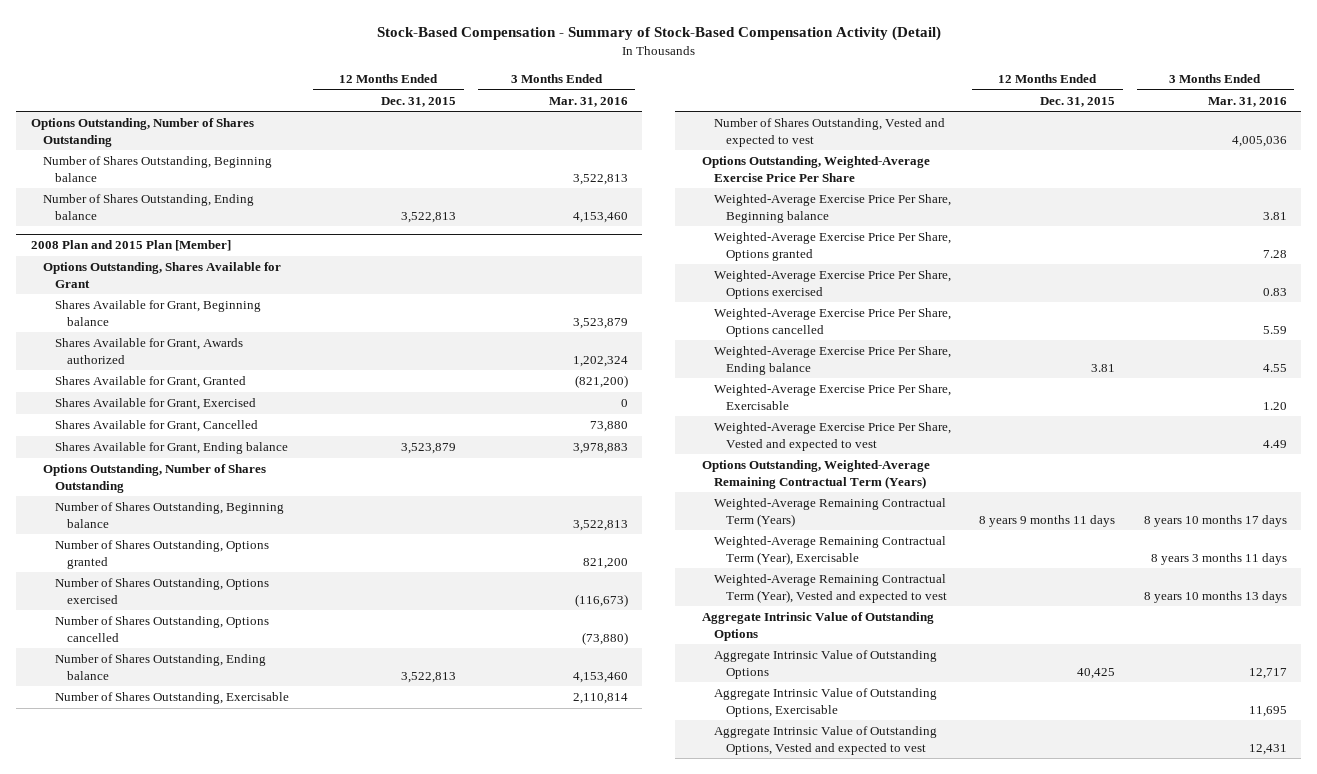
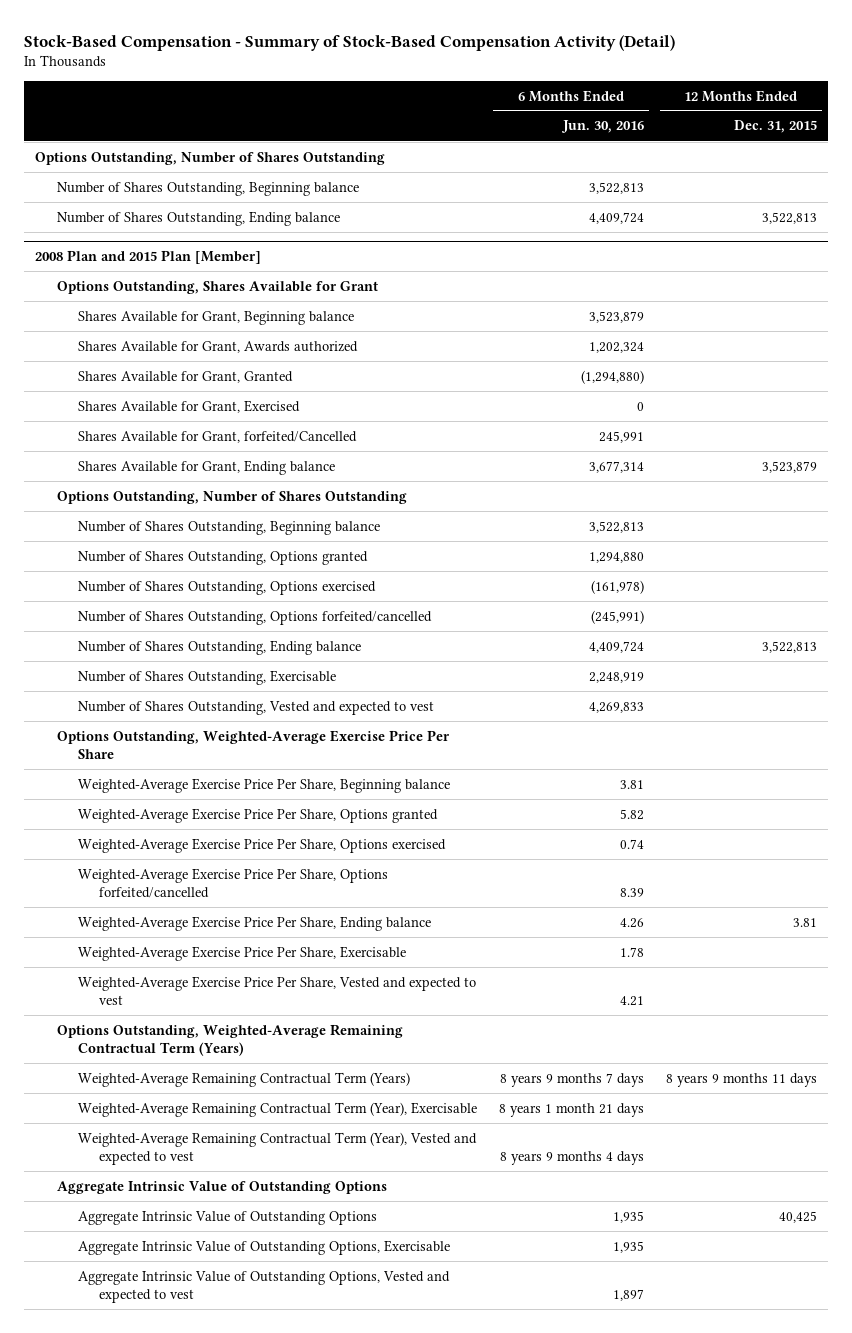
- | 12 Months Ended Dec. 31, 2015 | 3 Months Ended Mar. 31, 2016
+ | 6 Months Ended Jun. 30, 2016 | 12 Months Ended Dec. 31, 2015
@ 2008 Plan and 2015 Plan [Member]
- Shares Available for Grant, Cancelled | | 73,880
+ Shares Available for Grant, forfeited/Cancelled | 245,991 |
- Number of Shares Outstanding, Options cancelled | | (73,880)
+ Number of Shares Outstanding, Options forfeited/cancelled | (245,991) |
- Weighted-Average Exercise Price Per Share, Options cancelled | | 5.59
+ Weighted-Average Exercise Price Per Share, Options forfeited/cancelled | 8.39 |

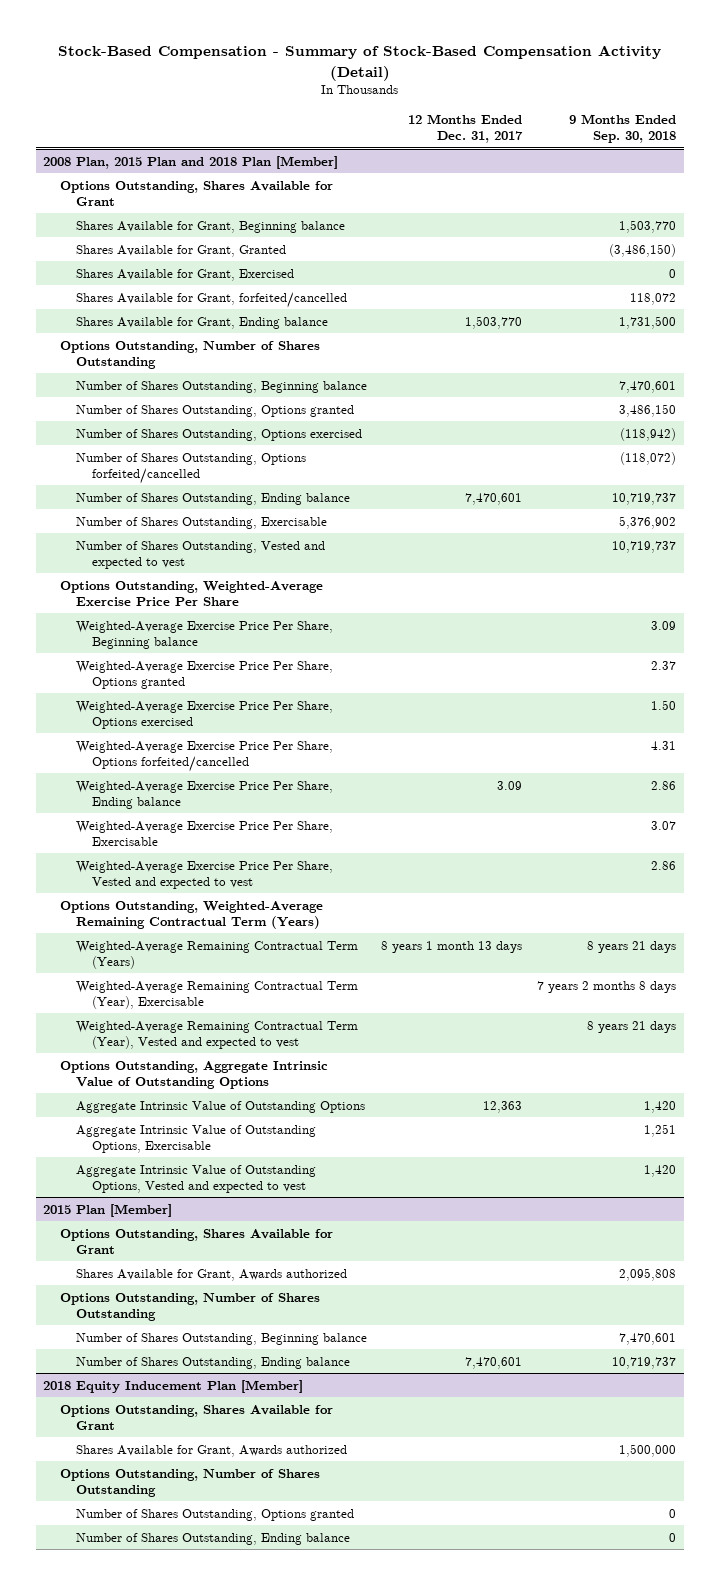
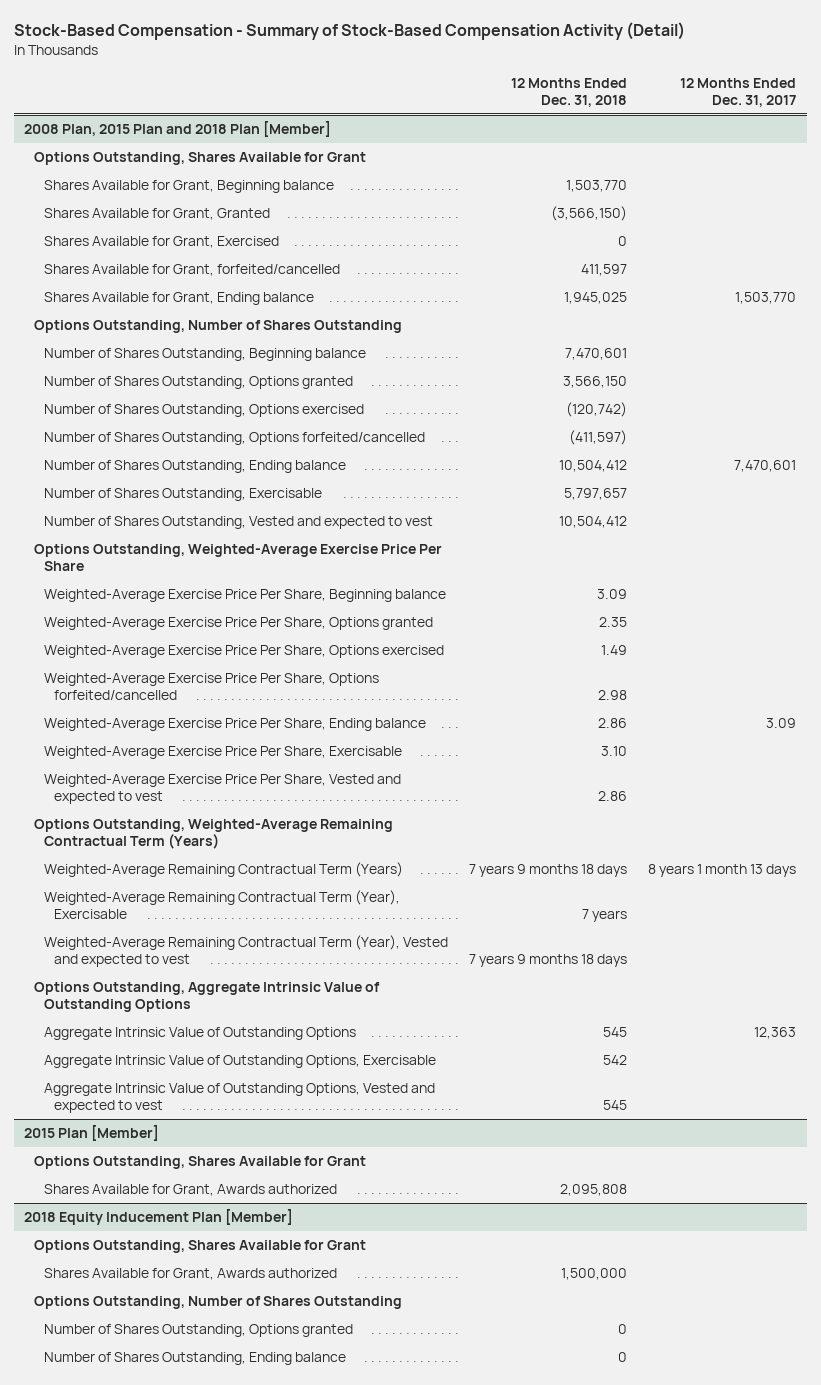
- | 12 Months Ended Dec. 31, 2017 | 9 Months Ended Sep. 30, 2018
+ | 12 Months Ended Dec. 31, 2018 | 12 Months Ended Dec. 31, 2017
@ 2015 Plan [Member]
- Options Outstanding, Number of Shares Outstanding
- Number of Shares Outstanding, Beginning balance | | 7,470,601
- Number of Shares Outstanding, Ending balance | 7,470,601 | 10,719,737

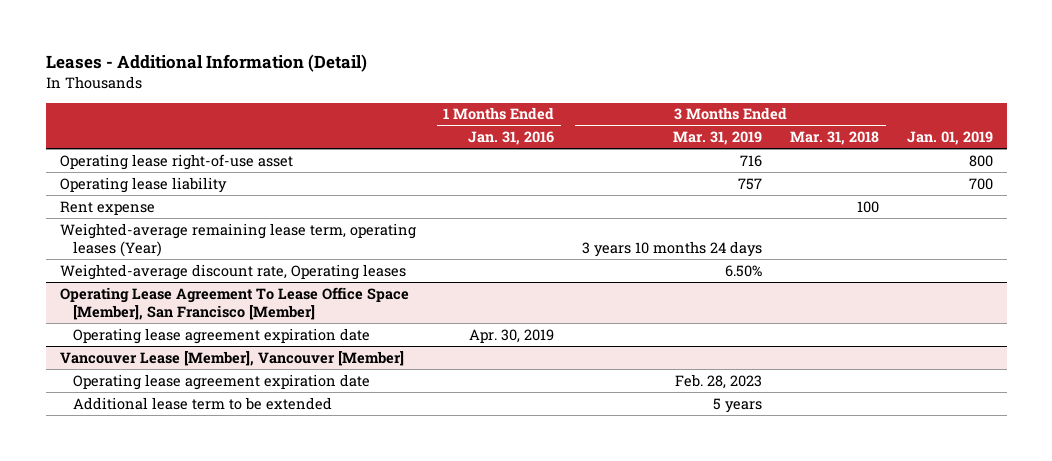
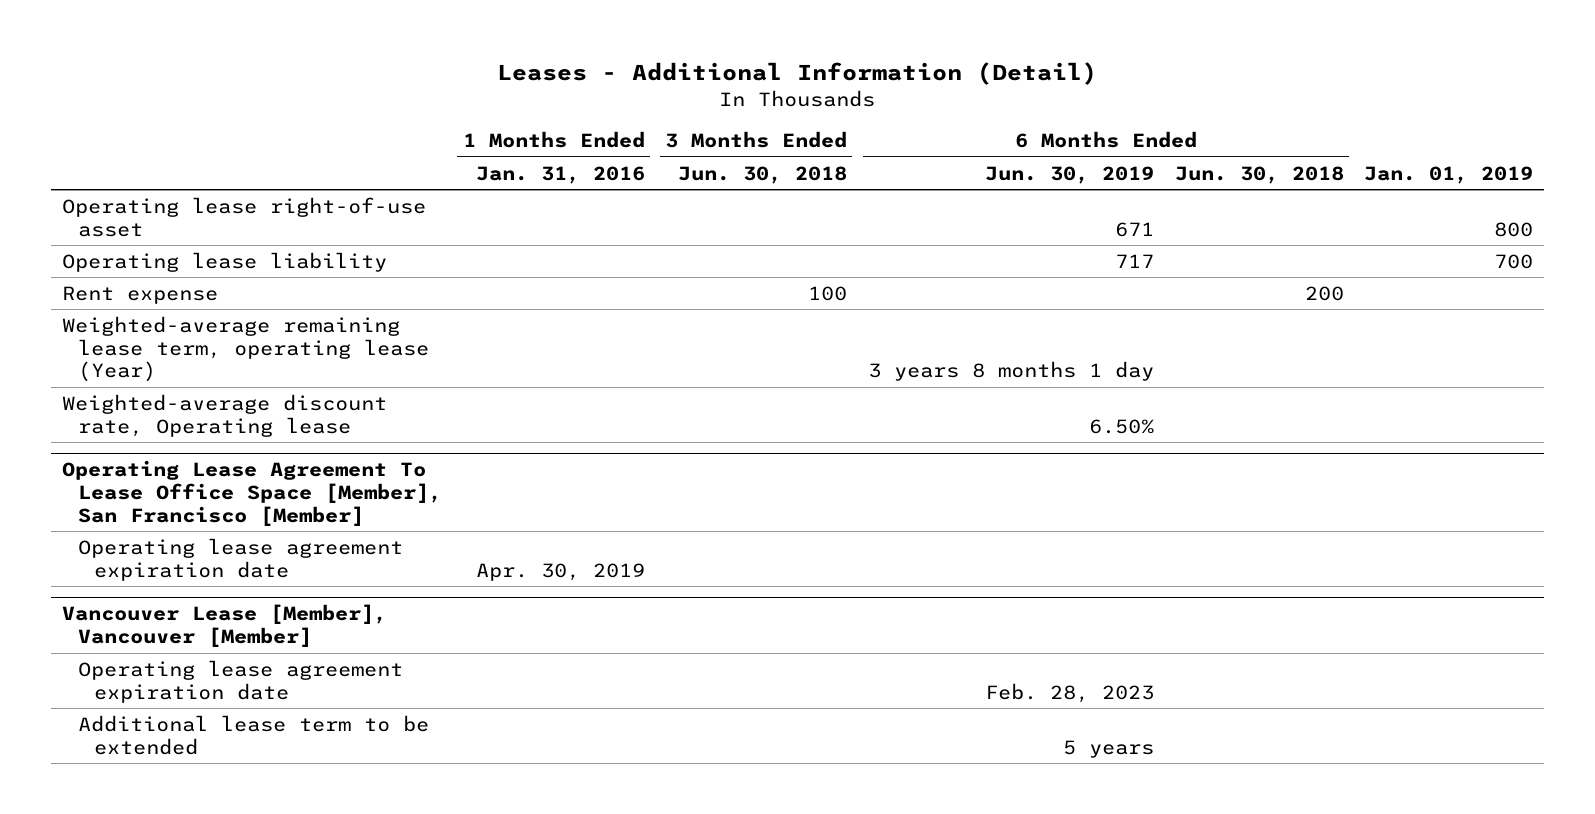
- | 1 Months Ended Jan. 31, 2016 | 3 Months Ended Mar. 31, 2019 | 3 Months Ended Mar. 31, 2018 | Jan. 01, 2019
+ | 1 Months Ended Jan. 31, 2016 | 3 Months Ended Jun. 30, 2018 | 6 Months Ended Jun. 30, 2019 | 6 Months Ended Jun. 30, 2018 | Jan. 01, 2019
- Weighted-average remaining lease term, operating leases (Year) | | 3 years 10 months 24 days | |
- Weighted-average discount rate, Operating leases | | 6.50% | |
+ Weighted-average remaining lease term, operating lease (Year) | | | 3 years 8 months 1 day | |
+ Weighted-average discount rate, Operating lease | | | 6.50% | |

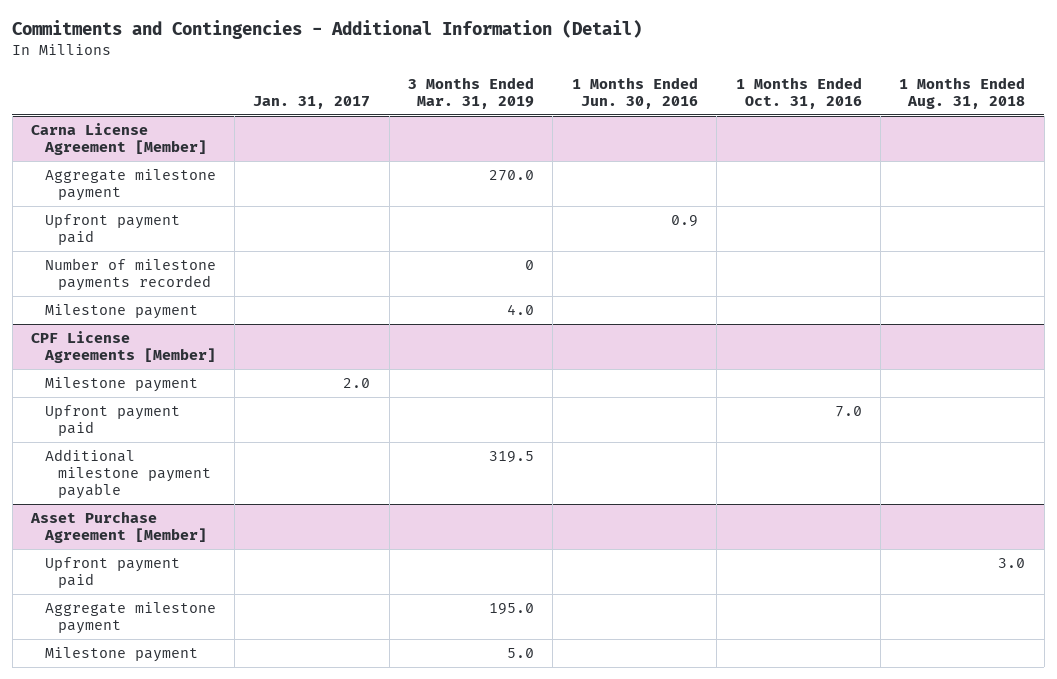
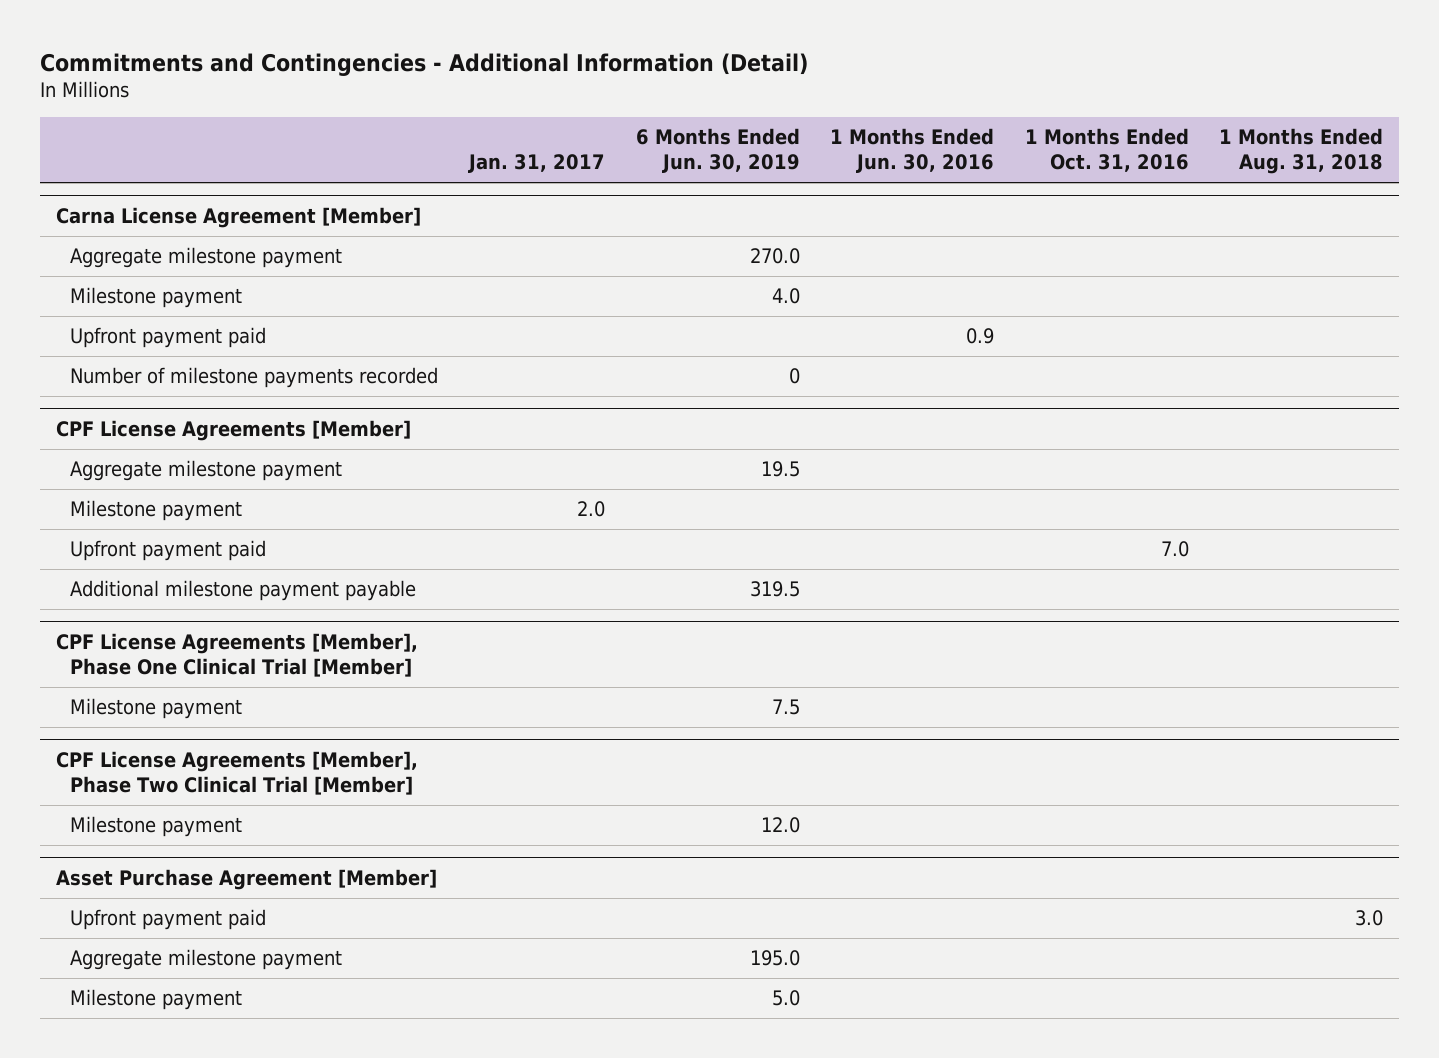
- | Jan. 31, 2017 | 3 Months Ended Mar. 31, 2019 | 1 Months Ended Jun. 30, 2016 | 1 Months Ended Oct. 31, 2016 | 1 Months Ended Aug. 31, 2018
+ | Jan. 31, 2017 | 6 Months Ended Jun. 30, 2019 | 1 Months Ended Jun. 30, 2016 | 1 Months Ended Oct. 31, 2016 | 1 Months Ended Aug. 31, 2018
@ Carna License Agreement [Member]
moved up: Milestone payment | | 4.0 | | |
@ CPF License Agreements [Member]
+ Aggregate milestone payment | | 19.5 | | |
+ CPF License Agreements [Member], Phase One Clinical Trial [Member]
+ Milestone payment | | 7.5 | | |
+ CPF License Agreements [Member], Phase Two Clinical Trial [Member]
+ Milestone payment | | 12.0 | | |

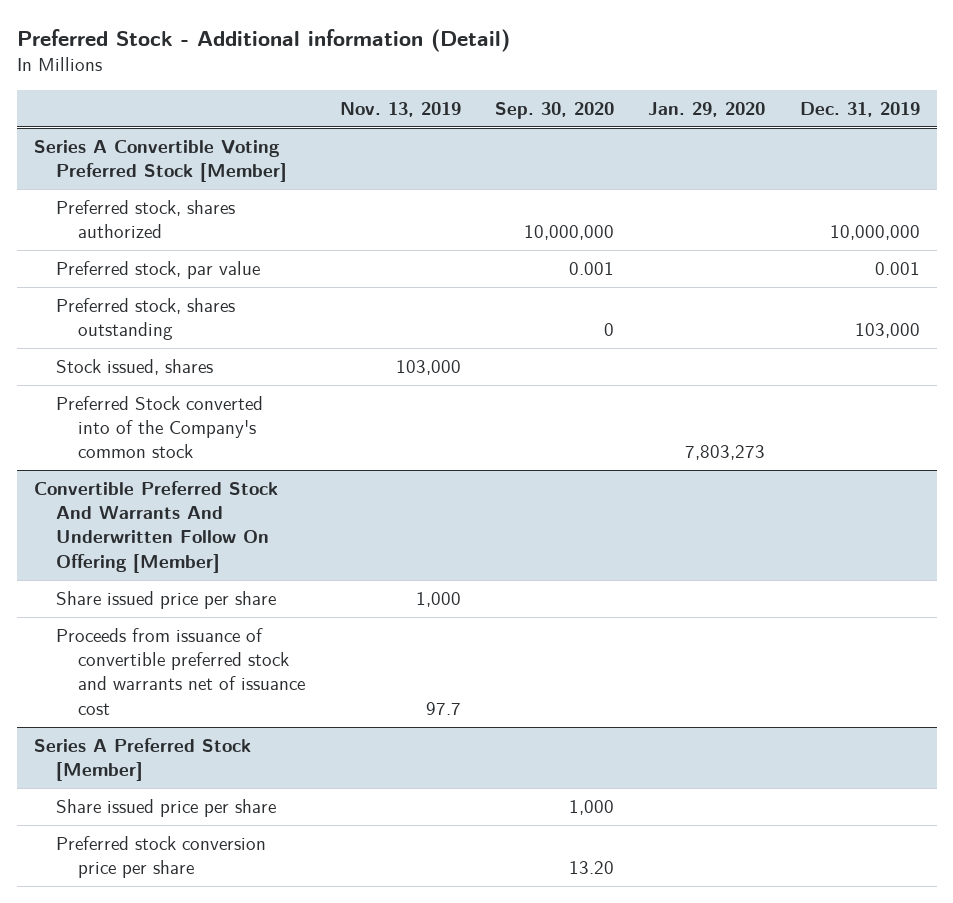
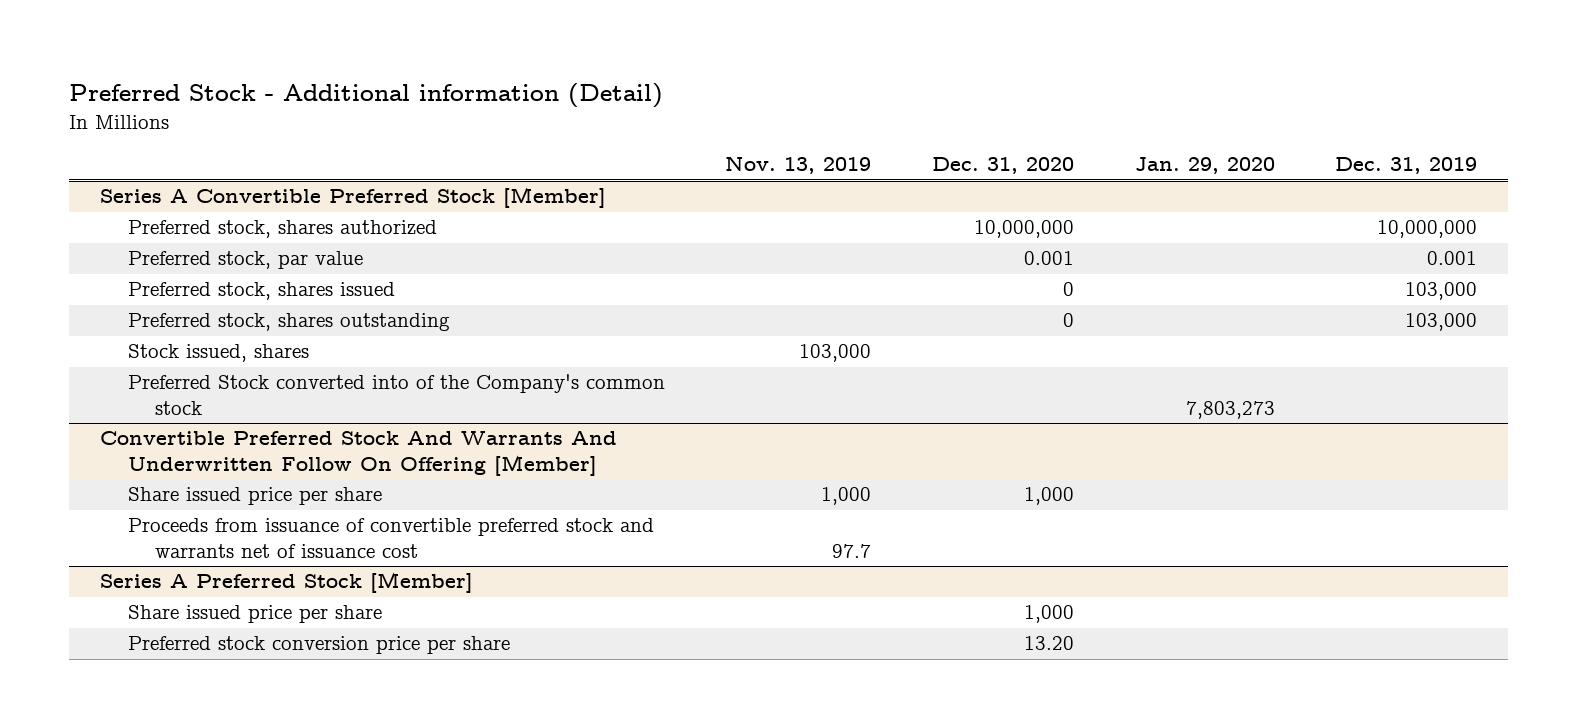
- | Nov. 13, 2019 | Sep. 30, 2020 | Jan. 29, 2020 | Dec. 31, 2019
+ | Nov. 13, 2019 | Dec. 31, 2020 | Jan. 29, 2020 | Dec. 31, 2019
- Series A Convertible Voting Preferred Stock [Member]
+ Series A Convertible Preferred Stock [Member]
+ Preferred stock, shares issued | | 0 | | 103,000

